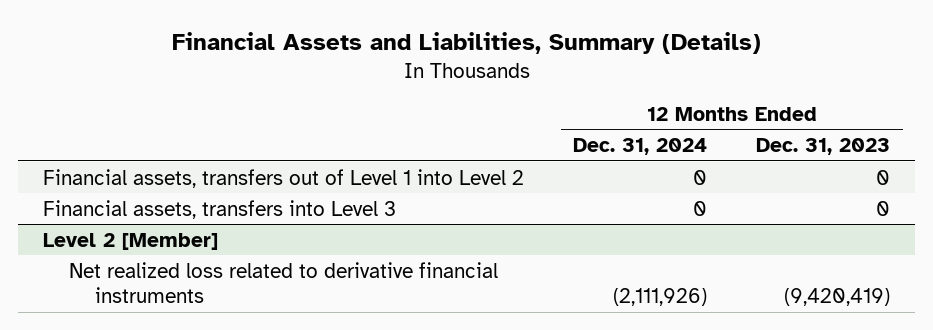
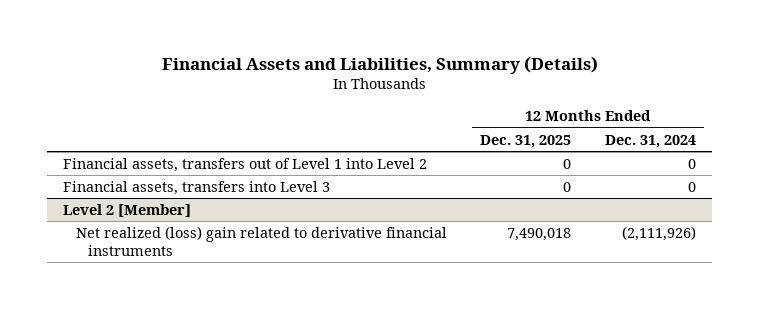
- | 12 Months Ended Dec. 31, 2024 | 12 Months Ended Dec. 31, 2023
+ | 12 Months Ended Dec. 31, 2025 | 12 Months Ended Dec. 31, 2024
@ Level 2 [Member]
- Net realized loss related to derivative financial instruments | (2,111,926) | (9,420,419)
+ Net realized (loss) gain related to derivative financial instruments | 7,490,018 | (2,111,926)

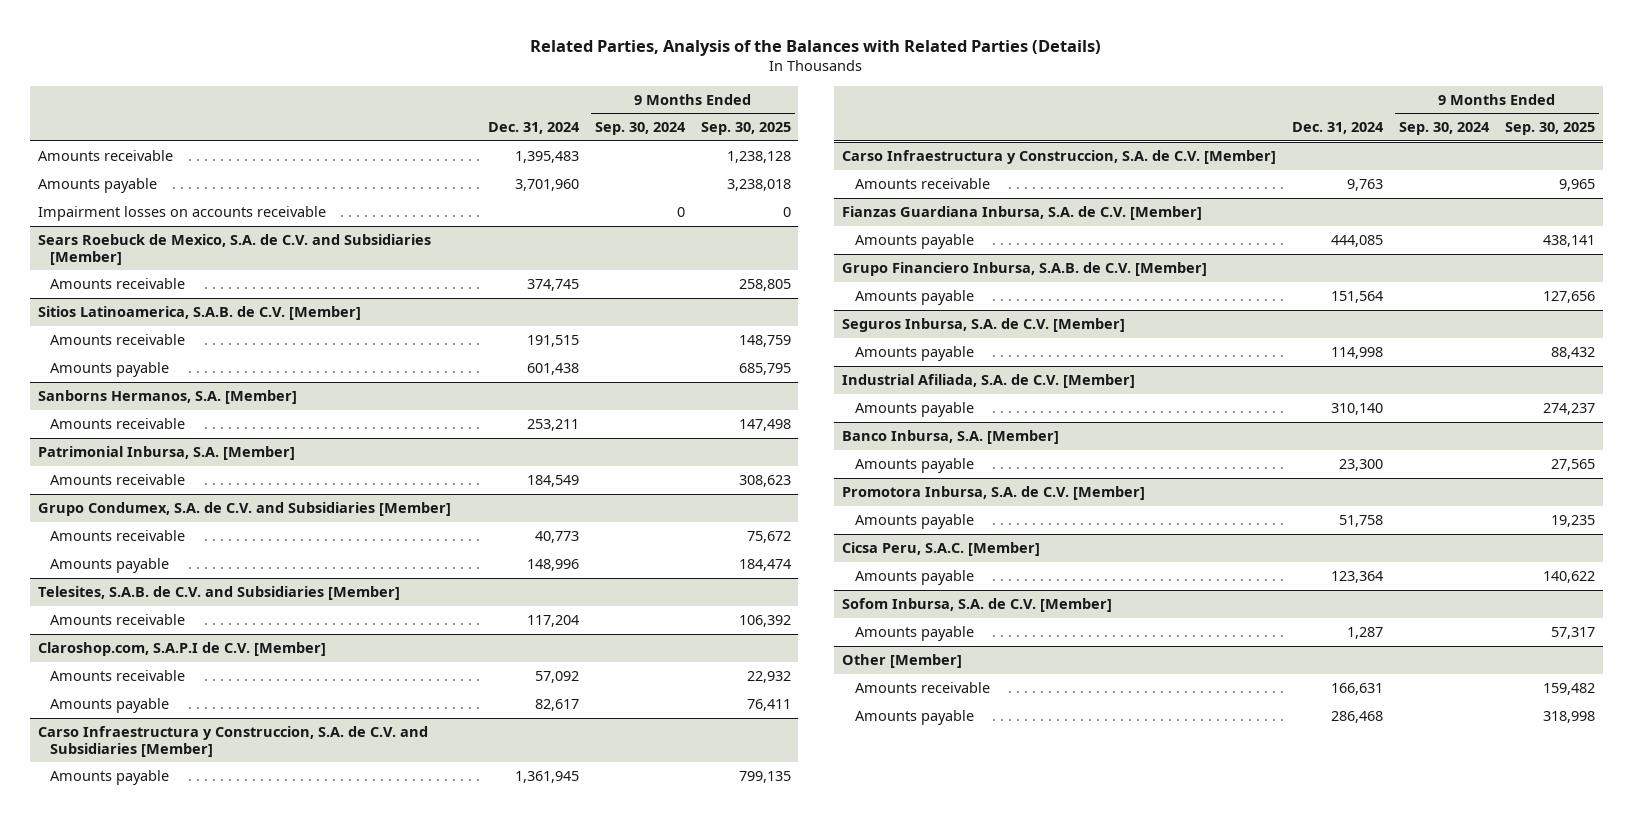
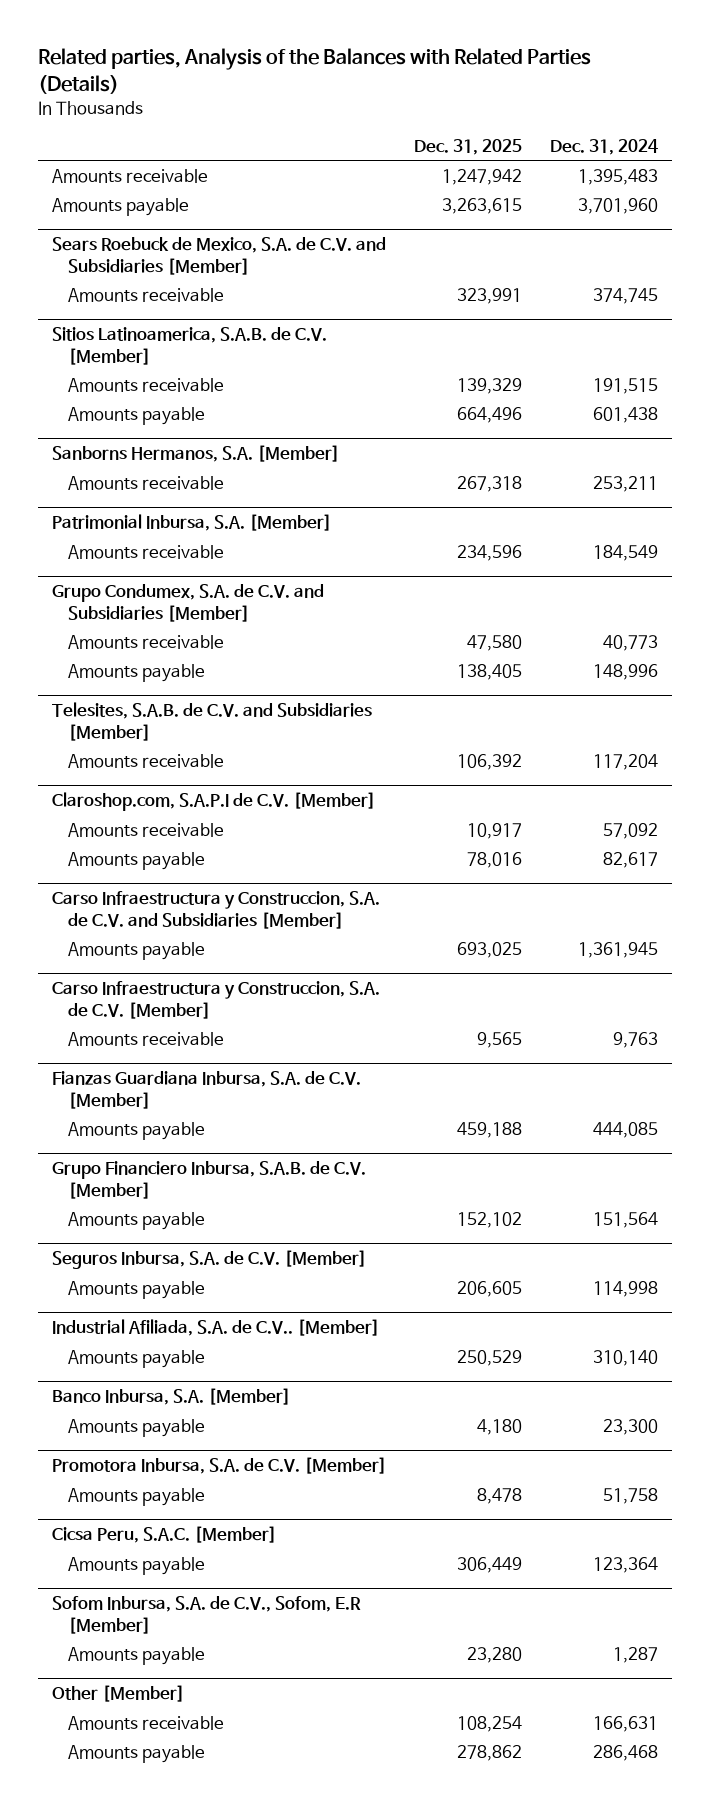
- Related Parties, Analysis of the Balances with Related Parties (Details)
+ Related parties, Analysis of the Balances with Related Parties (Details)
- | Dec. 31, 2024 | 9 Months Ended Sep. 30, 2024 | 9 Months Ended Sep. 30, 2025
+ | Dec. 31, 2025 | Dec. 31, 2024
- Impairment losses on accounts receivable | | 0 | 0
- Industrial Afiliada, S.A. de C.V. [Member]
+ Industrial Afiliada, S.A. de C.V.. [Member]
- Sofom Inbursa, S.A. de C.V. [Member]
+ Sofom Inbursa, S.A. de C.V., Sofom, E.R [Member]

